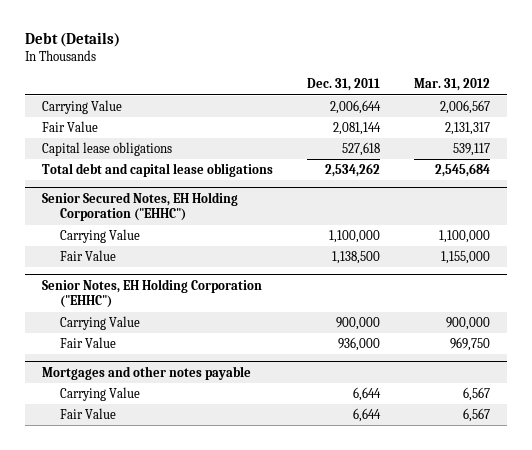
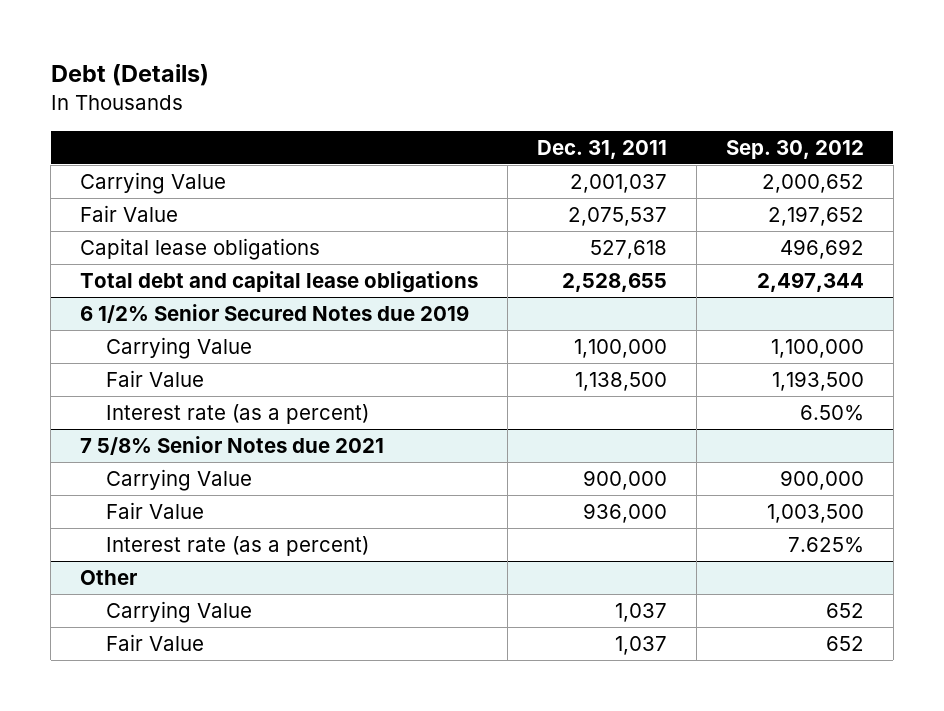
- | Dec. 31, 2011 | Mar. 31, 2012
+ | Dec. 31, 2011 | Sep. 30, 2012
- Carrying Value | 2,006,644 | 2,006,567
- Fair Value | 2,081,144 | 2,131,317
+ Carrying Value | 2,001,037 | 2,000,652
+ Fair Value | 2,075,537 | 2,197,652
- Total debt and capital lease obligations | 2,534,262 | 2,545,684
- Senior Secured Notes, EH Holding Corporation ("EHHC")
+ Total debt and capital lease obligations | 2,528,655 | 2,497,344
+ 6 1/2% Senior Secured Notes due 2019
- Senior Notes, EH Holding Corporation ("EHHC")
+ Interest rate (as a percent) | | 6.50%
+ 7 5/8% Senior Notes due 2021
- Mortgages and other notes payable
- Carrying Value | 6,644 | 6,567
- Fair Value | 6,644 | 6,567
+ Interest rate (as a percent) | | 7.625%
+ Other
+ Carrying Value | 1,037 | 652
+ Fair Value | 1,037 | 652

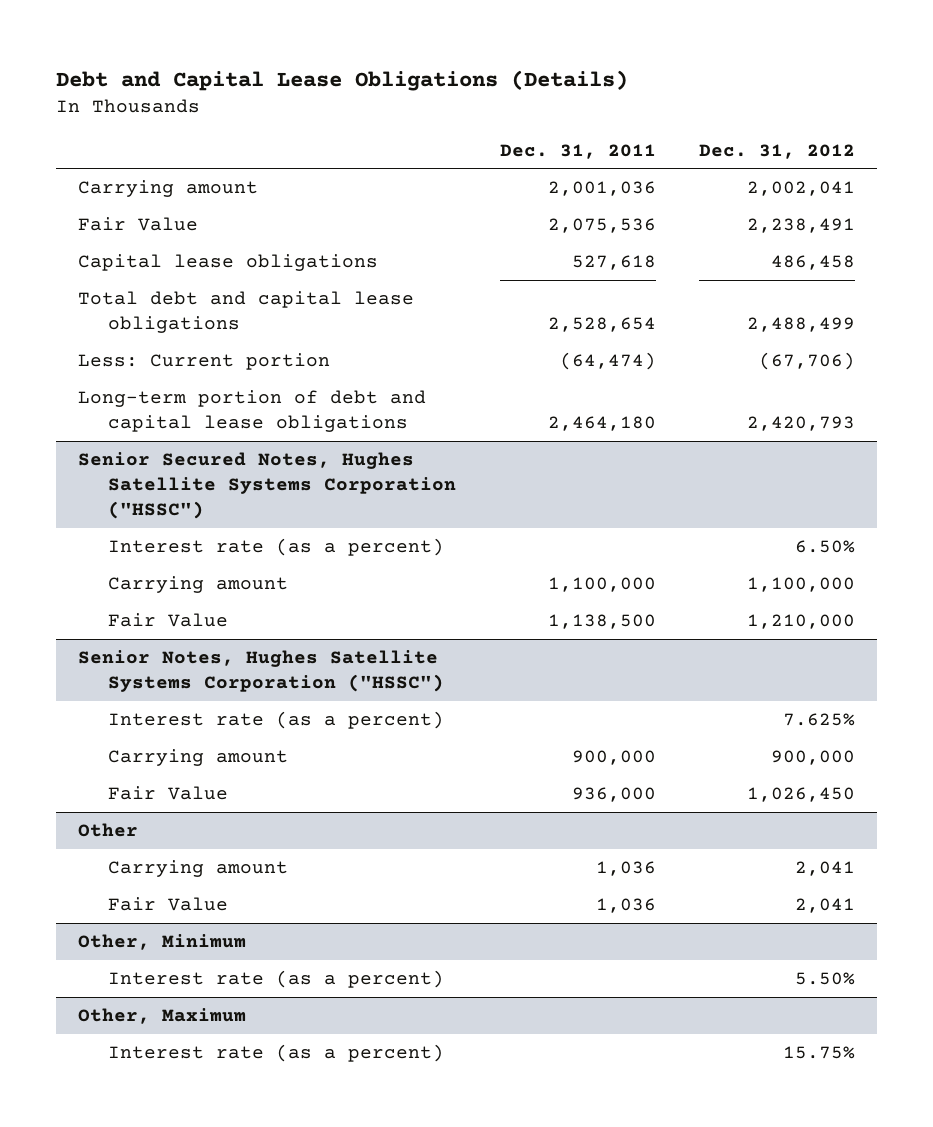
- Debt (Details)
+ Debt and Capital Lease Obligations (Details)
- | Dec. 31, 2011 | Sep. 30, 2012
+ | Dec. 31, 2011 | Dec. 31, 2012
- Carrying Value | 2,001,037 | 2,000,652
- Fair Value | 2,075,537 | 2,197,652
+ Carrying amount | 2,001,036 | 2,002,041
+ Fair Value | 2,075,536 | 2,238,491
- Total debt and capital lease obligations | 2,528,655 | 2,497,344
- 6 1/2% Senior Secured Notes due 2019
- Carrying Value | 1,100,000 | 1,100,000
+ Total debt and capital lease obligations | 2,528,654 | 2,488,499
+ Less: Current portion | (64,474) | (67,706)
+ Long-term portion of debt and capital lease obligations | 2,464,180 | 2,420,793
+ Senior Secured Notes, Hughes Satellite Systems Corporation ("HSSC")
+ Interest rate (as a percent) | | 6.50%
+ Carrying amount | 1,100,000 | 1,100,000
+ Senior Notes, Hughes Satellite Systems Corporation ("HSSC")
- 7 5/8% Senior Notes due 2021
- Carrying Value | 900,000 | 900,000
+ Carrying amount | 900,000 | 900,000
- Interest rate (as a percent) | | 7.625%
@ Other
- Carrying Value | 1,037 | 652
- Fair Value | 1,037 | 652
+ Carrying amount | 1,036 | 2,041
+ Fair Value | 1,036 | 2,041
+ Other, Minimum
+ Interest rate (as a percent) | | 5.50%
+ Other, Maximum
+ Interest rate (as a percent) | | 15.75%

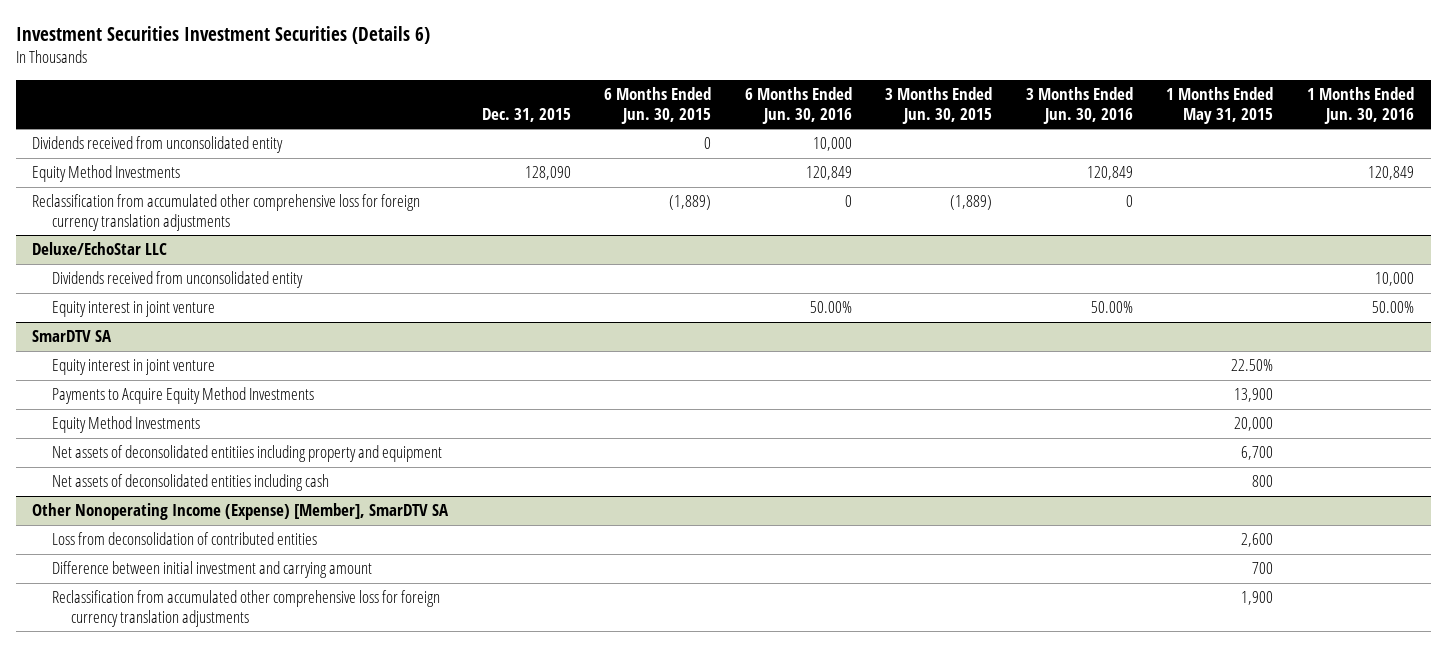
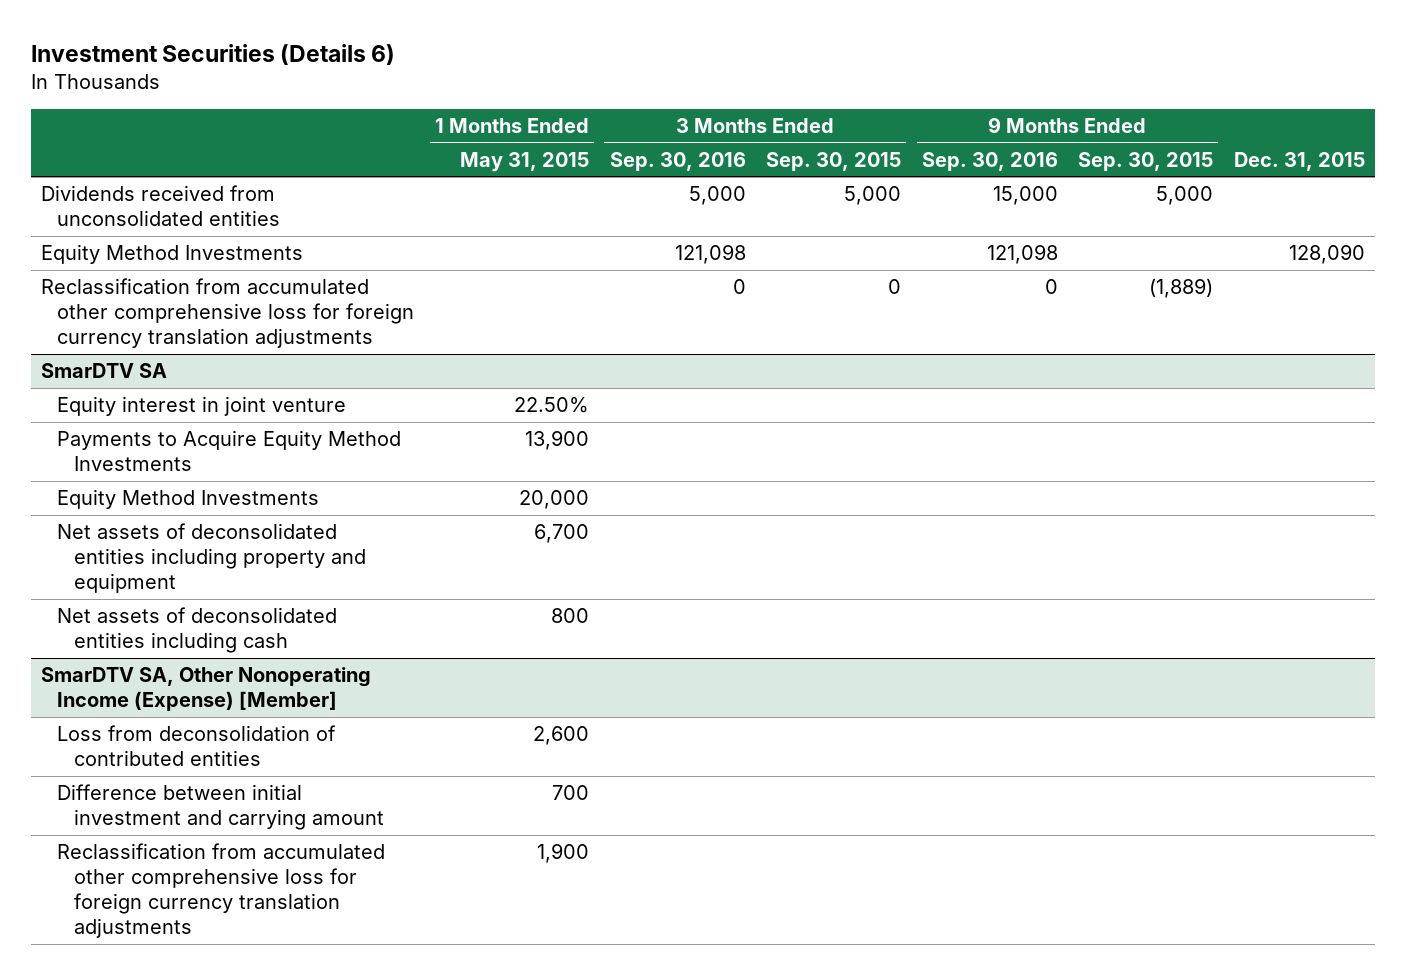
- Investment Securities Investment Securities (Details 6)
+ Investment Securities (Details 6)
- | Dec. 31, 2015 | 6 Months Ended Jun. 30, 2015 | 6 Months Ended Jun. 30, 2016 | 3 Months Ended Jun. 30, 2015 | 3 Months Ended Jun. 30, 2016 | 1 Months Ended May 31, 2015 | 1 Months Ended Jun. 30, 2016
+ | 1 Months Ended May 31, 2015 | 3 Months Ended Sep. 30, 2016 | 3 Months Ended Sep. 30, 2015 | 9 Months Ended Sep. 30, 2016 | 9 Months Ended Sep. 30, 2015 | Dec. 31, 2015
- Dividends received from unconsolidated entity | | 0 | 10,000 | | | |
+ Dividends received from unconsolidated entities | | 5,000 | 5,000 | 15,000 | 5,000 |
- Deluxe/EchoStar LLC
- Dividends received from unconsolidated entity | | | | | | | 10,000
- Equity interest in joint venture | | | 50.00% | | 50.00% | | 50.00%
@ SmarDTV SA
- Net assets of deconsolidated entitiies including property and equipment | | | | | | 6,700 |
+ Net assets of deconsolidated entities including property and equipment | 6,700 | | | | |
- Other Nonoperating Income (Expense) [Member], SmarDTV SA
+ SmarDTV SA, Other Nonoperating Income (Expense) [Member]

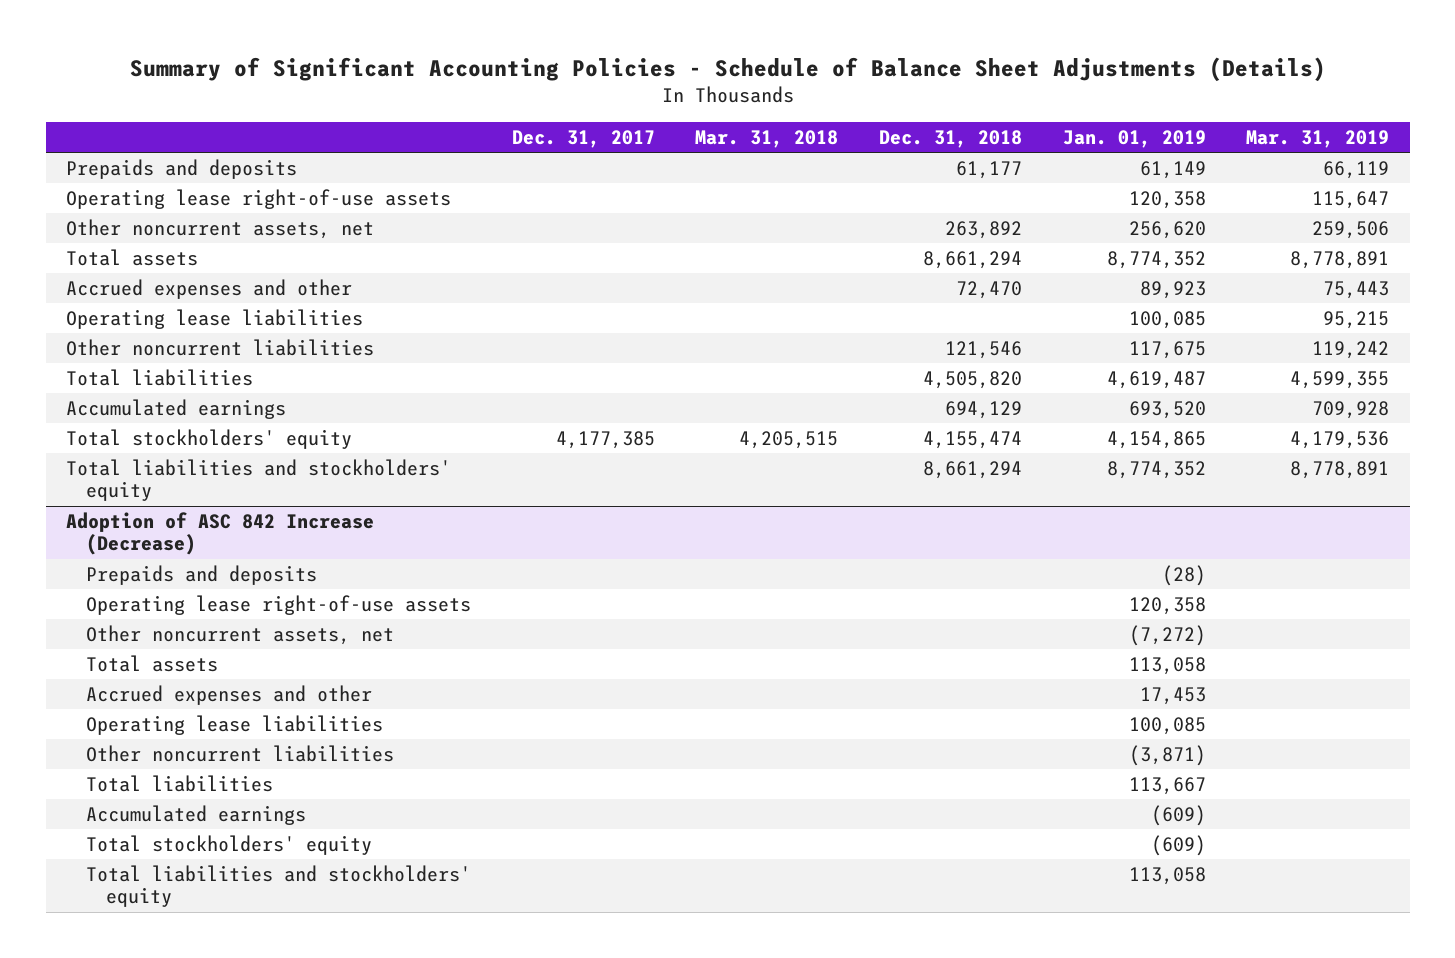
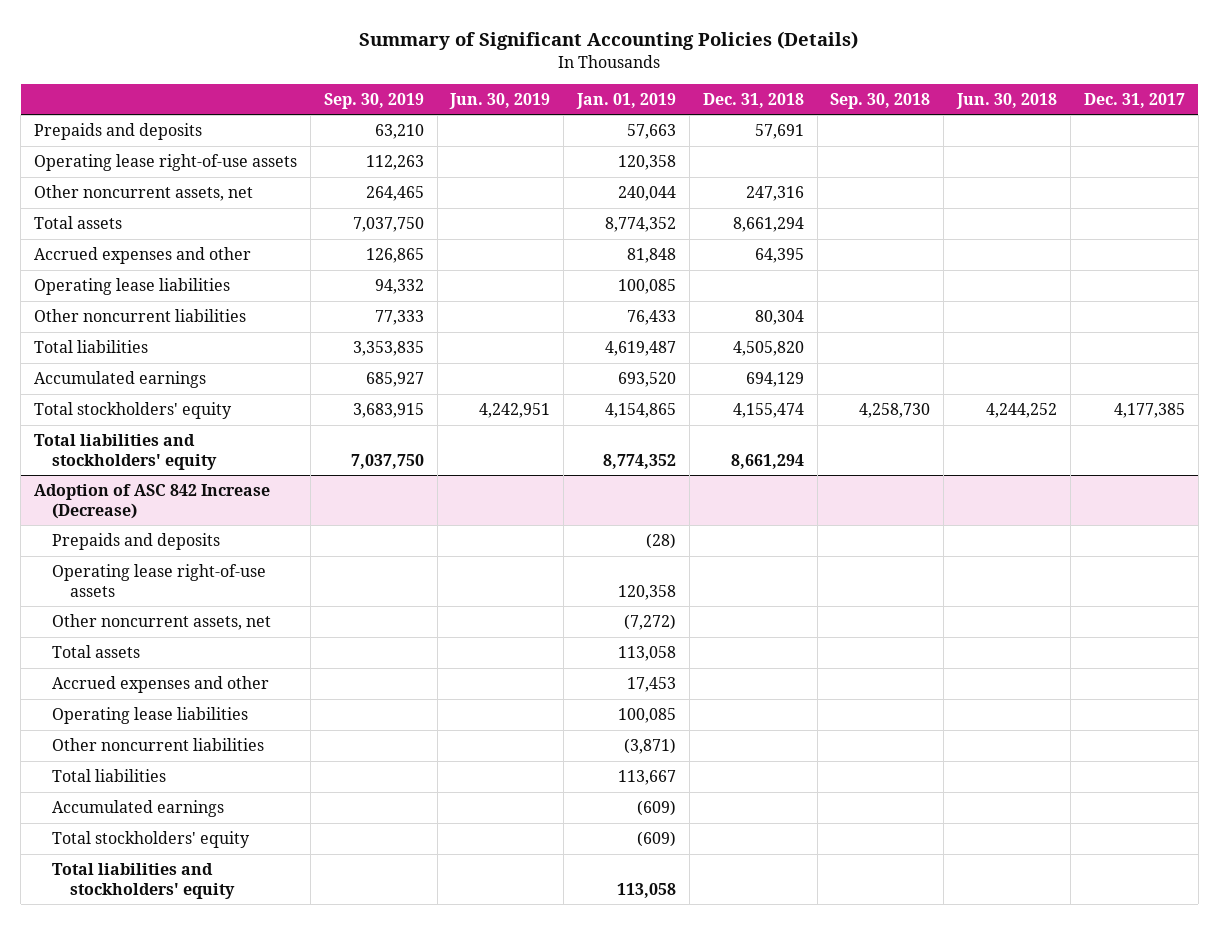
- Summary of Significant Accounting Policies - Schedule of Balance Sheet Adjustments (Details)
+ Summary of Significant Accounting Policies (Details)
- | Dec. 31, 2017 | Mar. 31, 2018 | Dec. 31, 2018 | Jan. 01, 2019 | Mar. 31, 2019
+ | Sep. 30, 2019 | Jun. 30, 2019 | Jan. 01, 2019 | Dec. 31, 2018 | Sep. 30, 2018 | Jun. 30, 2018 | Dec. 31, 2017
- Prepaids and deposits | | | 61,177 | 61,149 | 66,119
+ Prepaids and deposits | 63,210 | | 57,663 | 57,691 | | |
- Other noncurrent assets, net | | | 263,892 | 256,620 | 259,506
+ Other noncurrent assets, net | 264,465 | | 240,044 | 247,316 | | |
- Accrued expenses and other | | | 72,470 | 89,923 | 75,443
+ Accrued expenses and other | 126,865 | | 81,848 | 64,395 | | |
- Other noncurrent liabilities | | | 121,546 | 117,675 | 119,242
+ Other noncurrent liabilities | 77,333 | | 76,433 | 80,304 | | |

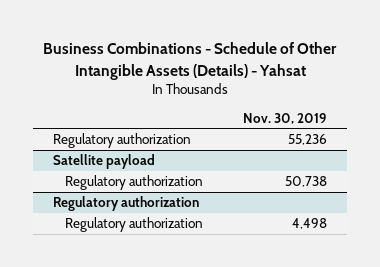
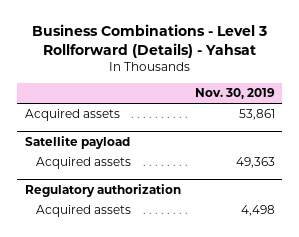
- Business Combinations - Schedule of Other Intangible Assets (Details) - Yahsat
+ Business Combinations - Level 3 Rollforward (Details) - Yahsat
- Regulatory authorization | 55,236
+ Acquired assets | 53,861
@ Satellite payload
- Regulatory authorization | 50,738
+ Acquired assets | 49,363
@ Regulatory authorization
- Regulatory authorization | 4,498
+ Acquired assets | 4,498

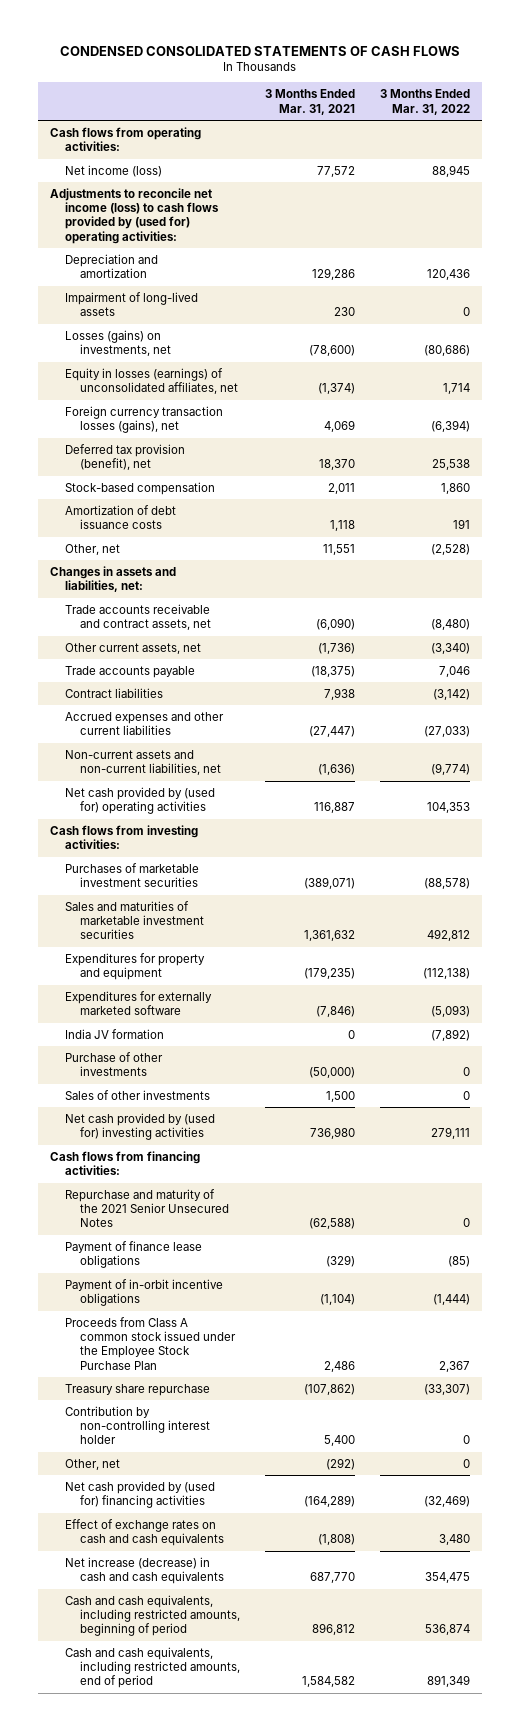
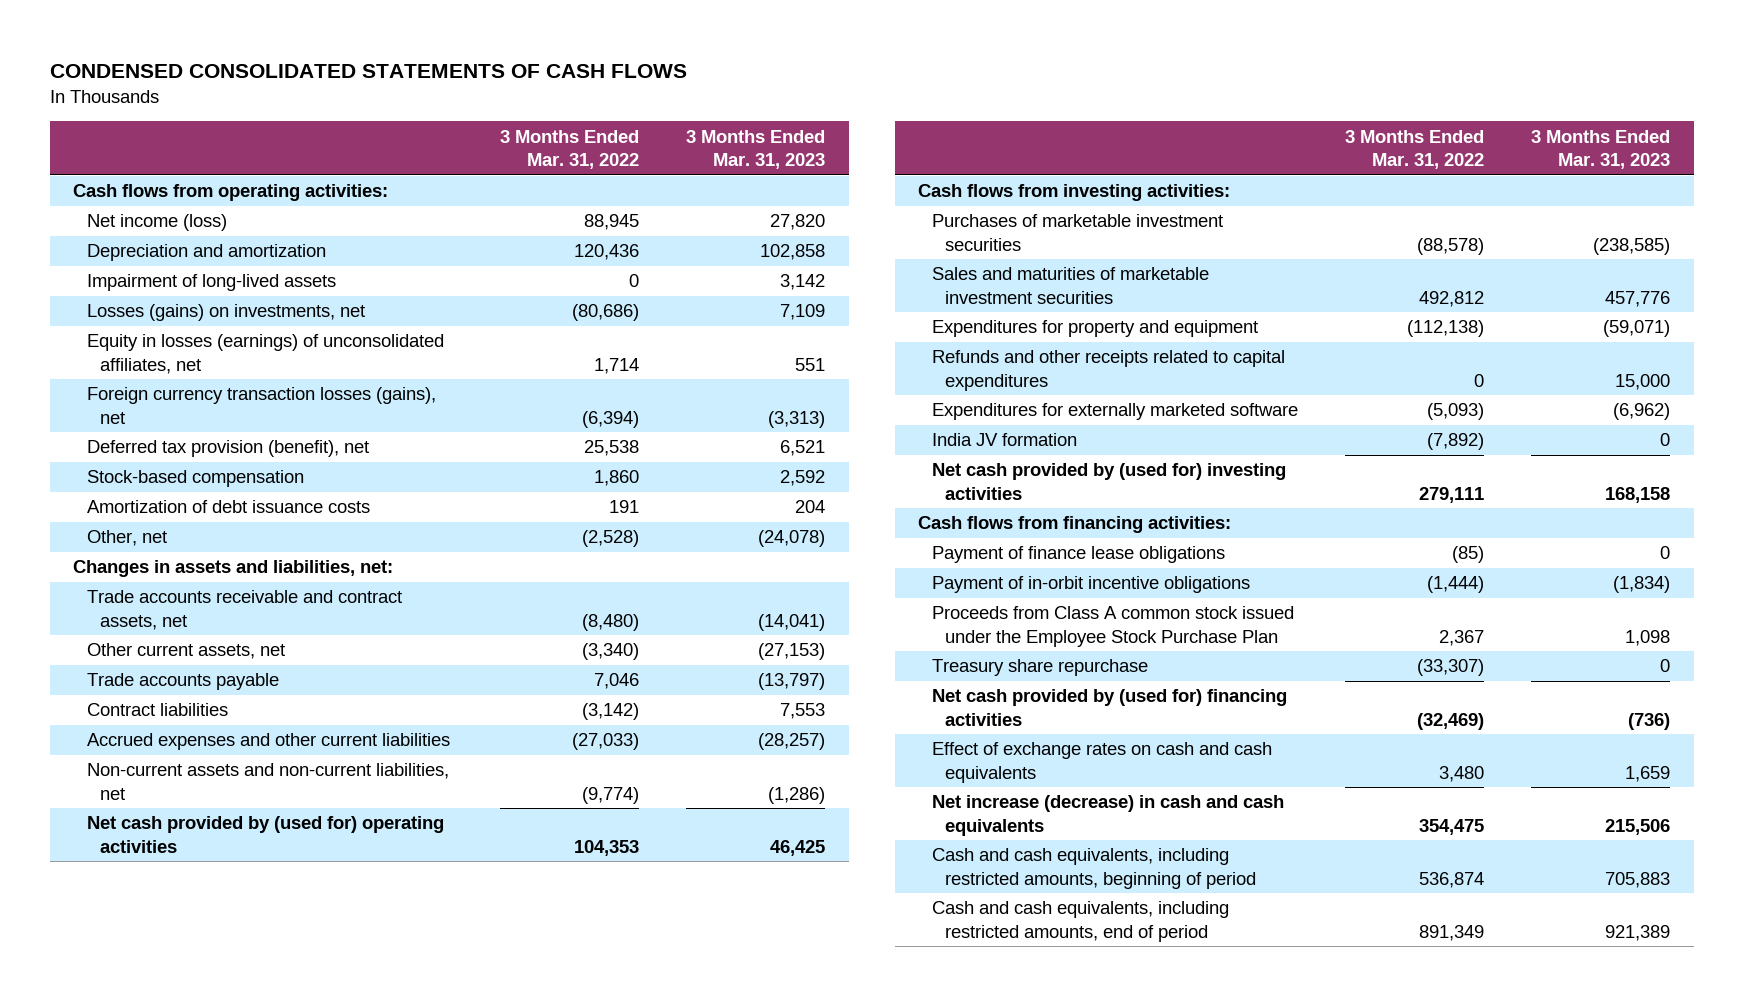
- | 3 Months Ended Mar. 31, 2021 | 3 Months Ended Mar. 31, 2022
+ | 3 Months Ended Mar. 31, 2022 | 3 Months Ended Mar. 31, 2023
- Adjustments to reconcile net income (loss) to cash flows provided by (used for) operating activities:
+ Refunds and other receipts related to capital expenditures | 0 | 15,000
- Purchase of other investments | (50,000) | 0
- Sales of other investments | 1,500 | 0
- Repurchase and maturity of the 2021 Senior Unsecured Notes | (62,588) | 0
- Contribution by non-controlling interest holder | 5,400 | 0
- Other, net | (292) | 0

